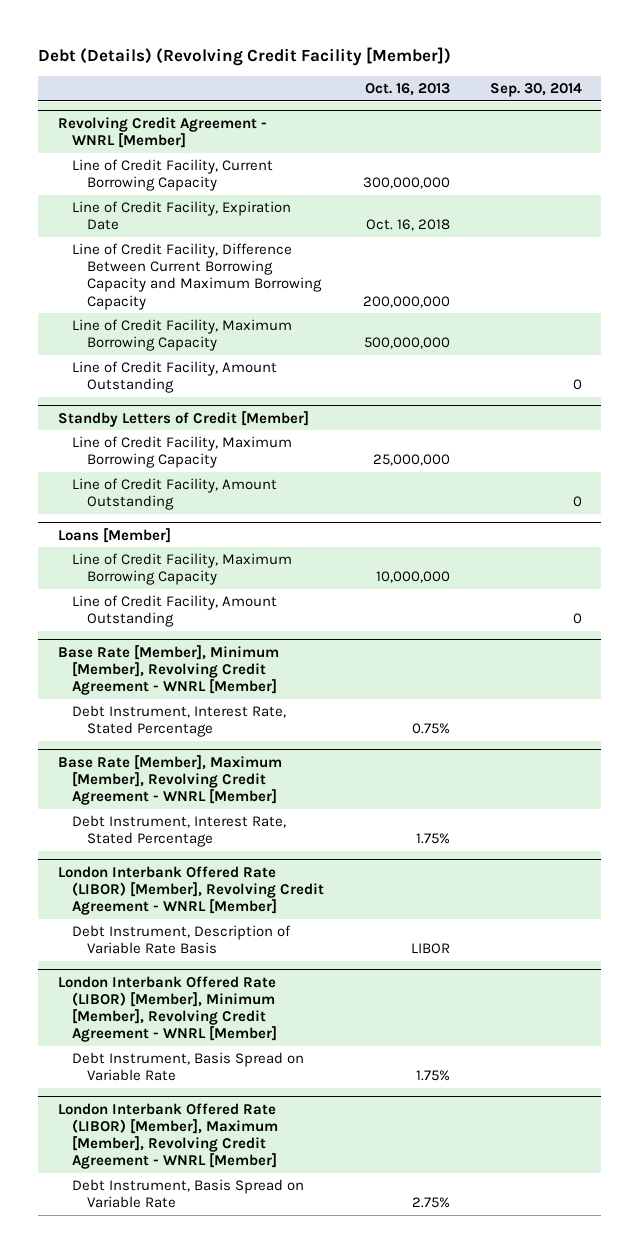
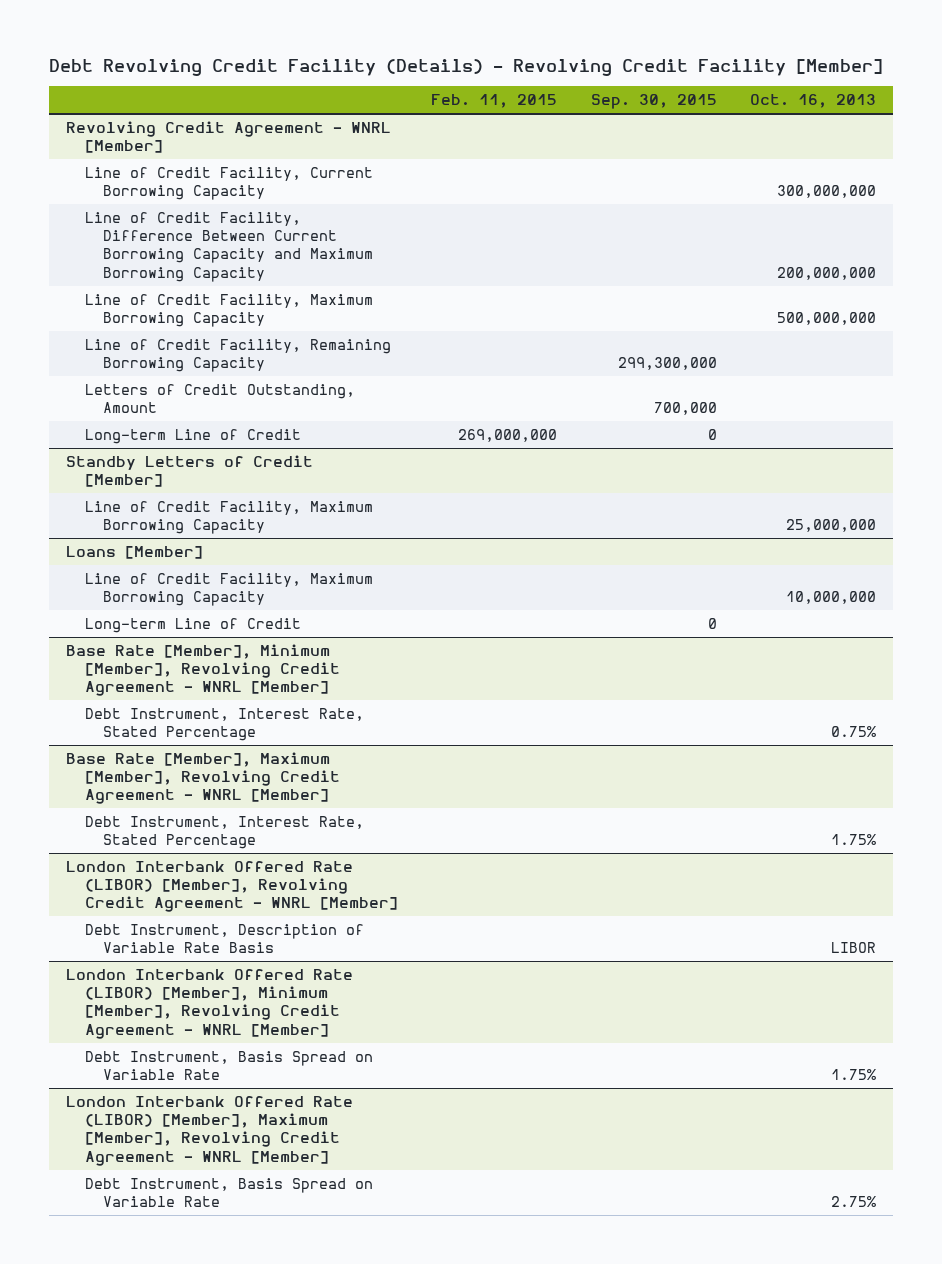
- Debt (Details) (Revolving Credit Facility [Member])
+ Debt Revolving Credit Facility (Details) - Revolving Credit Facility [Member]
- | Oct. 16, 2013 | Sep. 30, 2014
+ | Feb. 11, 2015 | Sep. 30, 2015 | Oct. 16, 2013
@ Revolving Credit Agreement - WNRL [Member]
- Line of Credit Facility, Expiration Date | Oct. 16, 2018 |
- Line of Credit Facility, Amount Outstanding | | 0
+ Line of Credit Facility, Remaining Borrowing Capacity | | 299,300,000 |
+ Letters of Credit Outstanding, Amount | | 700,000 |
+ Long-term Line of Credit | 269,000,000 | 0 |
@ Standby Letters of Credit [Member]
- Line of Credit Facility, Amount Outstanding | | 0
@ Loans [Member]
- Line of Credit Facility, Amount Outstanding | | 0
+ Long-term Line of Credit | | 0 |

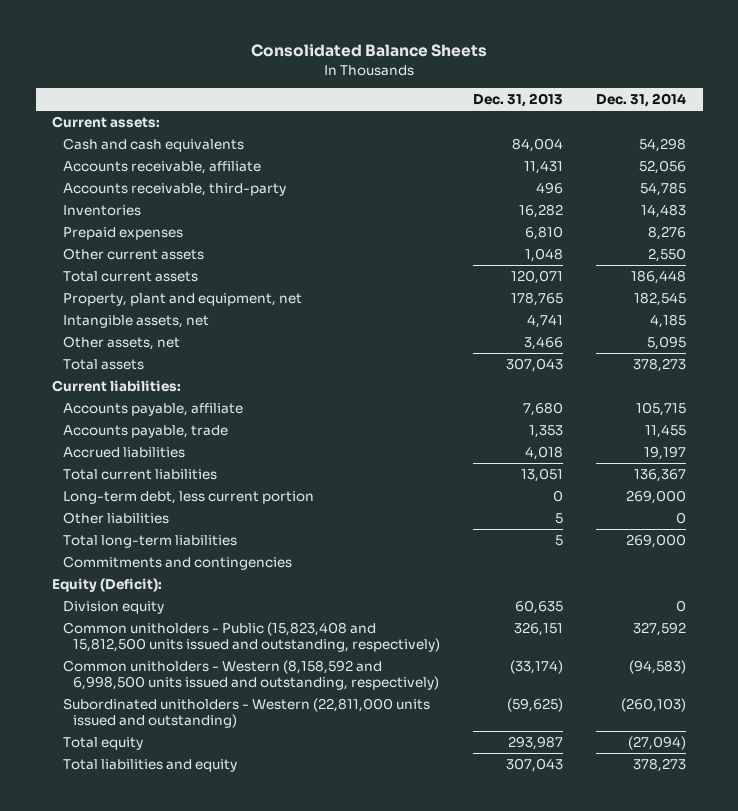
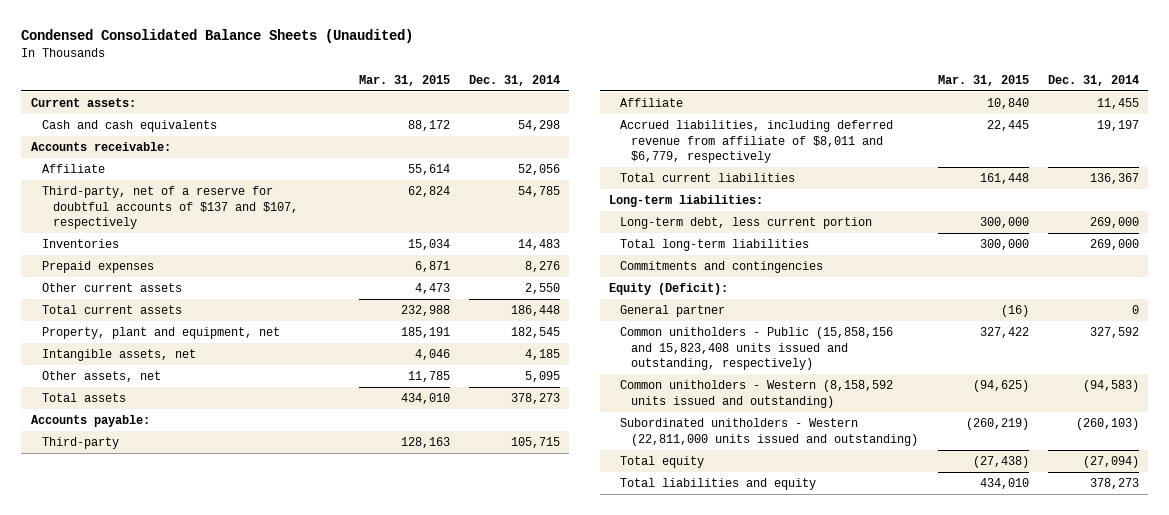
- Consolidated Balance Sheets
+ Condensed Consolidated Balance Sheets (Unaudited)
- | Dec. 31, 2013 | Dec. 31, 2014
+ | Mar. 31, 2015 | Dec. 31, 2014
- Accounts receivable, affiliate | 11,431 | 52,056
- Accounts receivable, third-party | 496 | 54,785
+ Accounts receivable:
+ Affiliate | 55,614 | 52,056
+ Third-party, net of a reserve for doubtful accounts of $137 and $107, respectively | 62,824 | 54,785
- Current liabilities:
- Accounts payable, affiliate | 7,680 | 105,715
- Accounts payable, trade | 1,353 | 11,455
- Accrued liabilities | 4,018 | 19,197
+ Accounts payable:
+ Third-party | 128,163 | 105,715
+ Affiliate | 10,840 | 11,455
+ Accrued liabilities, including deferred revenue from affiliate of $8,011 and $6,779, respectively | 22,445 | 19,197
+ Long-term liabilities:
- Other liabilities | 5 | 0
- Division equity | 60,635 | 0
- Common unitholders - Public (15,823,408 and 15,812,500 units issued and outstanding, respectively) | 326,151 | 327,592
- Common unitholders - Western (8,158,592 and 6,998,500 units issued and outstanding, respectively) | (33,174) | (94,583)
+ General partner | (16) | 0
+ Common unitholders - Public (15,858,156 and 15,823,408 units issued and outstanding, respectively) | 327,422 | 327,592
+ Common unitholders - Western (8,158,592 units issued and outstanding) | (94,625) | (94,583)

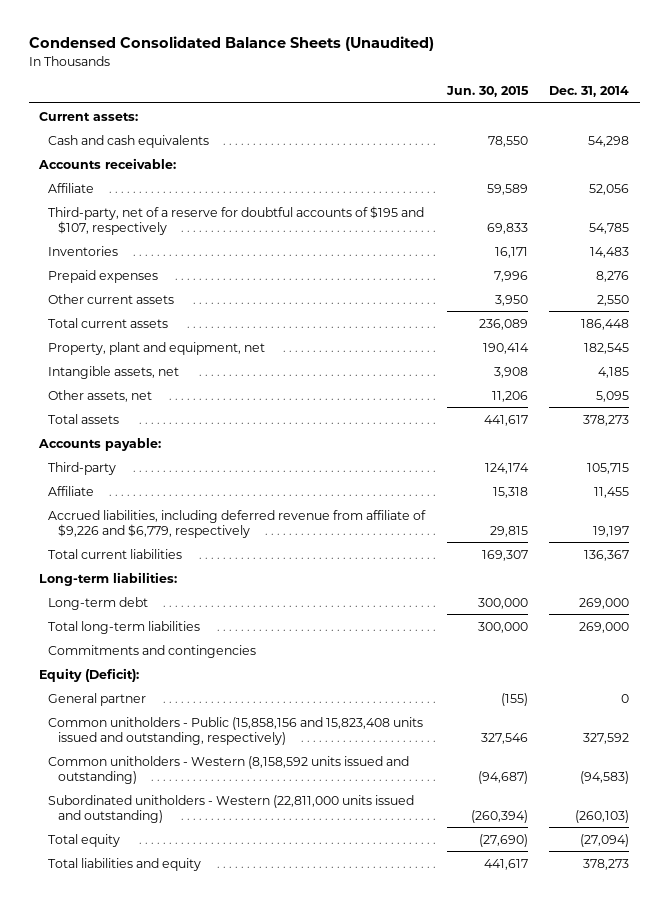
- | Mar. 31, 2015 | Dec. 31, 2014
+ | Jun. 30, 2015 | Dec. 31, 2014
- Third-party, net of a reserve for doubtful accounts of $137 and $107, respectively | 62,824 | 54,785
+ Third-party, net of a reserve for doubtful accounts of $195 and $107, respectively | 69,833 | 54,785
- Accrued liabilities, including deferred revenue from affiliate of $8,011 and $6,779, respectively | 22,445 | 19,197
+ Accrued liabilities, including deferred revenue from affiliate of $9,226 and $6,779, respectively | 29,815 | 19,197
- Long-term debt, less current portion | 300,000 | 269,000
+ Long-term debt | 300,000 | 269,000

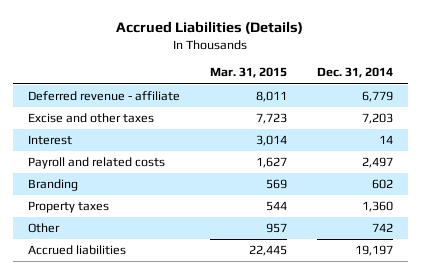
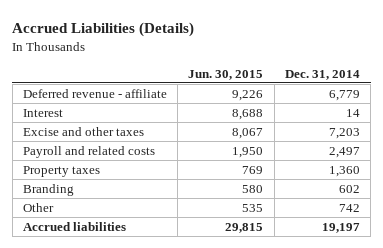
- | Mar. 31, 2015 | Dec. 31, 2014
+ | Jun. 30, 2015 | Dec. 31, 2014
moved down: Excise and other taxes | 8,067 | 7,203
moved down: Branding | 580 | 602

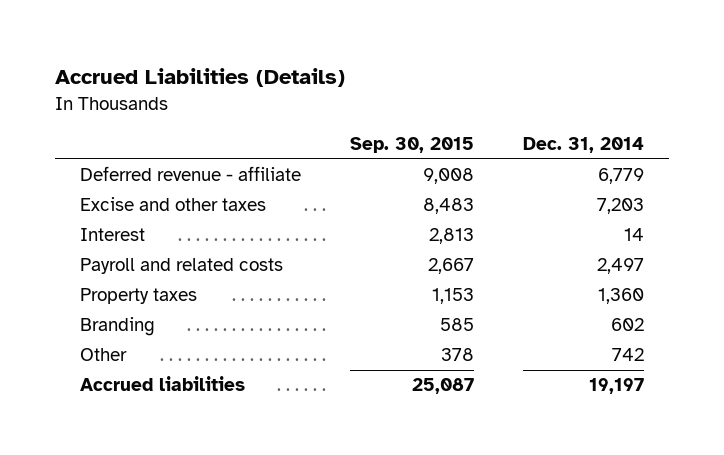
- | Jun. 30, 2015 | Dec. 31, 2014
+ | Sep. 30, 2015 | Dec. 31, 2014
moved down: Interest | 2,813 | 14

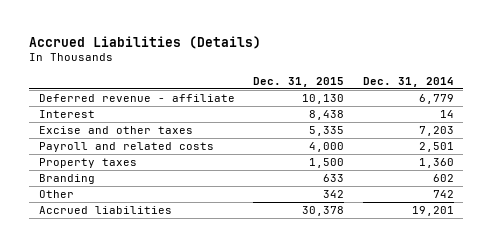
- | Sep. 30, 2015 | Dec. 31, 2014
+ | Dec. 31, 2015 | Dec. 31, 2014
- Payroll and related costs | 2,667 | 2,497
moved down: Excise and other taxes | 5,335 | 7,203
+ Payroll and related costs | 4,000 | 2,501
- Accrued liabilities | 25,087 | 19,197
+ Accrued liabilities | 30,378 | 19,201

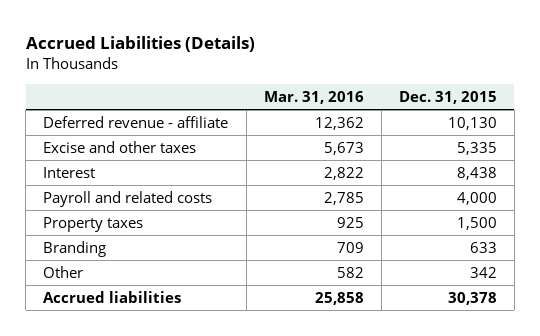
- | Dec. 31, 2015 | Dec. 31, 2014
+ | Mar. 31, 2016 | Dec. 31, 2015
moved down: Interest | 2,822 | 8,438

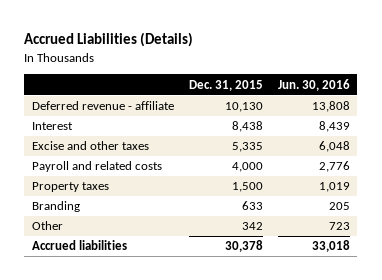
- | Mar. 31, 2016 | Dec. 31, 2015
+ | Dec. 31, 2015 | Jun. 30, 2016
moved down: Excise and other taxes | 5,335 | 6,048

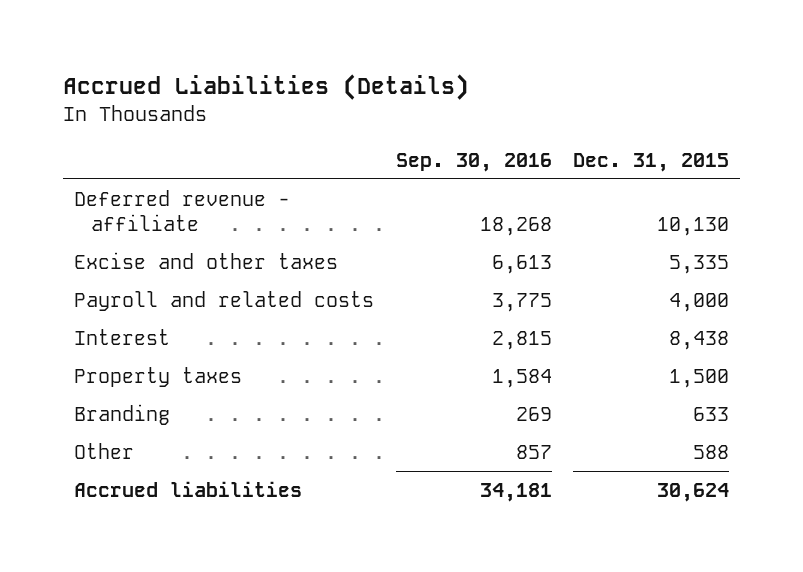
- | Dec. 31, 2015 | Jun. 30, 2016
+ | Sep. 30, 2016 | Dec. 31, 2015
moved down: Interest | 2,815 | 8,438
- Other | 342 | 723
- Accrued liabilities | 30,378 | 33,018
+ Other | 857 | 588
+ Accrued liabilities | 34,181 | 30,624

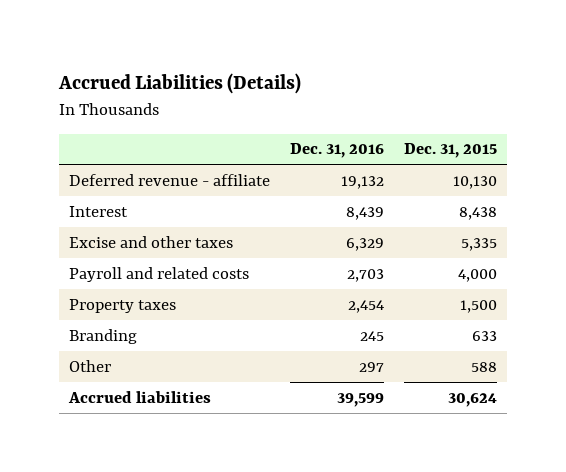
- | Sep. 30, 2016 | Dec. 31, 2015
+ | Dec. 31, 2016 | Dec. 31, 2015
moved up: Interest | 8,439 | 8,438

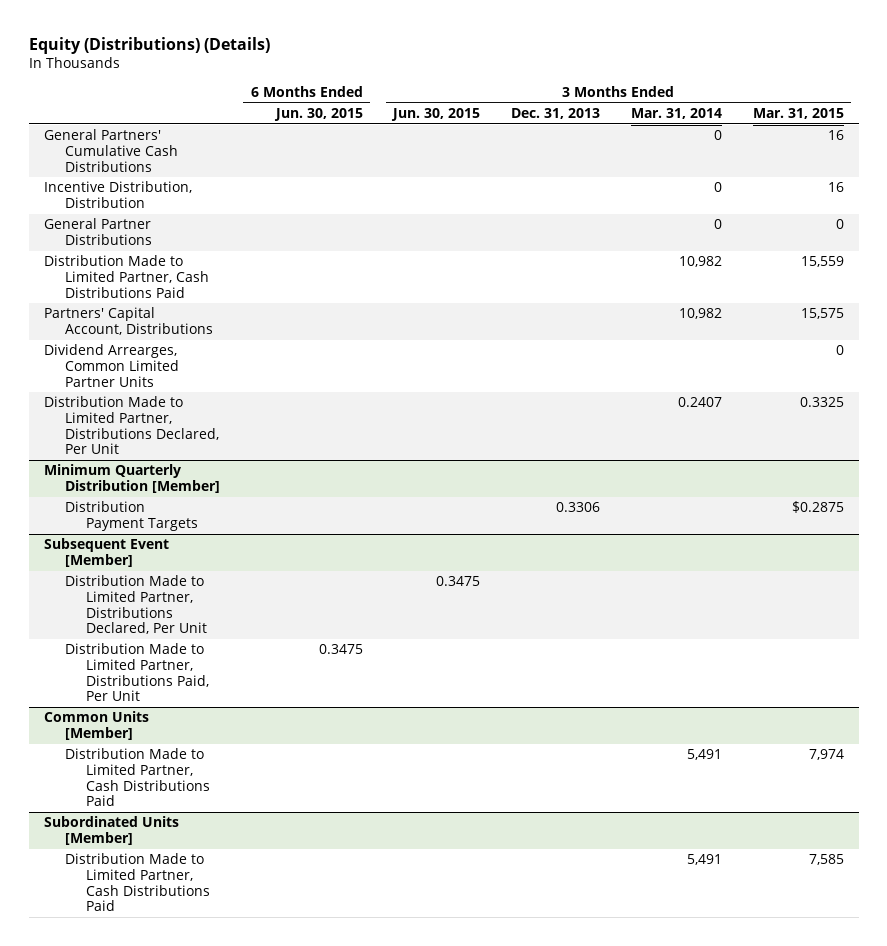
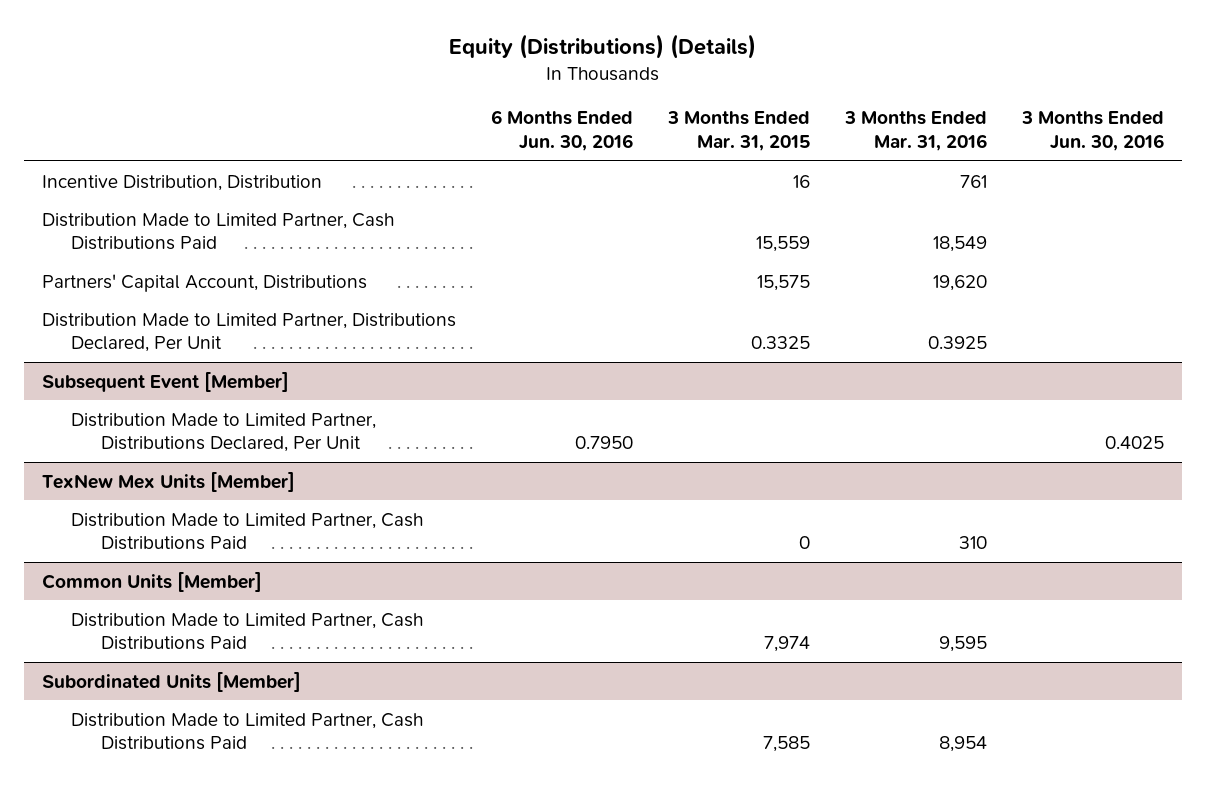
- | 6 Months Ended Jun. 30, 2015 | 3 Months Ended Jun. 30, 2015 | 3 Months Ended Dec. 31, 2013 | 3 Months Ended Mar. 31, 2014 | 3 Months Ended Mar. 31, 2015
+ | 6 Months Ended Jun. 30, 2016 | 3 Months Ended Mar. 31, 2015 | 3 Months Ended Mar. 31, 2016 | 3 Months Ended Jun. 30, 2016
- General Partners' Cumulative Cash Distributions | | | | 0 | 16
- General Partner Distributions | | | | 0 | 0
- Dividend Arrearges, Common Limited Partner Units | | | | | 0
- Minimum Quarterly Distribution [Member]
- Distribution Payment Targets | | | 0.3306 | | $0.2875
@ Subsequent Event [Member]
- Distribution Made to Limited Partner, Distributions Paid, Per Unit | 0.3475 | | | |
+ TexNew Mex Units [Member]
+ Distribution Made to Limited Partner, Cash Distributions Paid | | 0 | 310 |

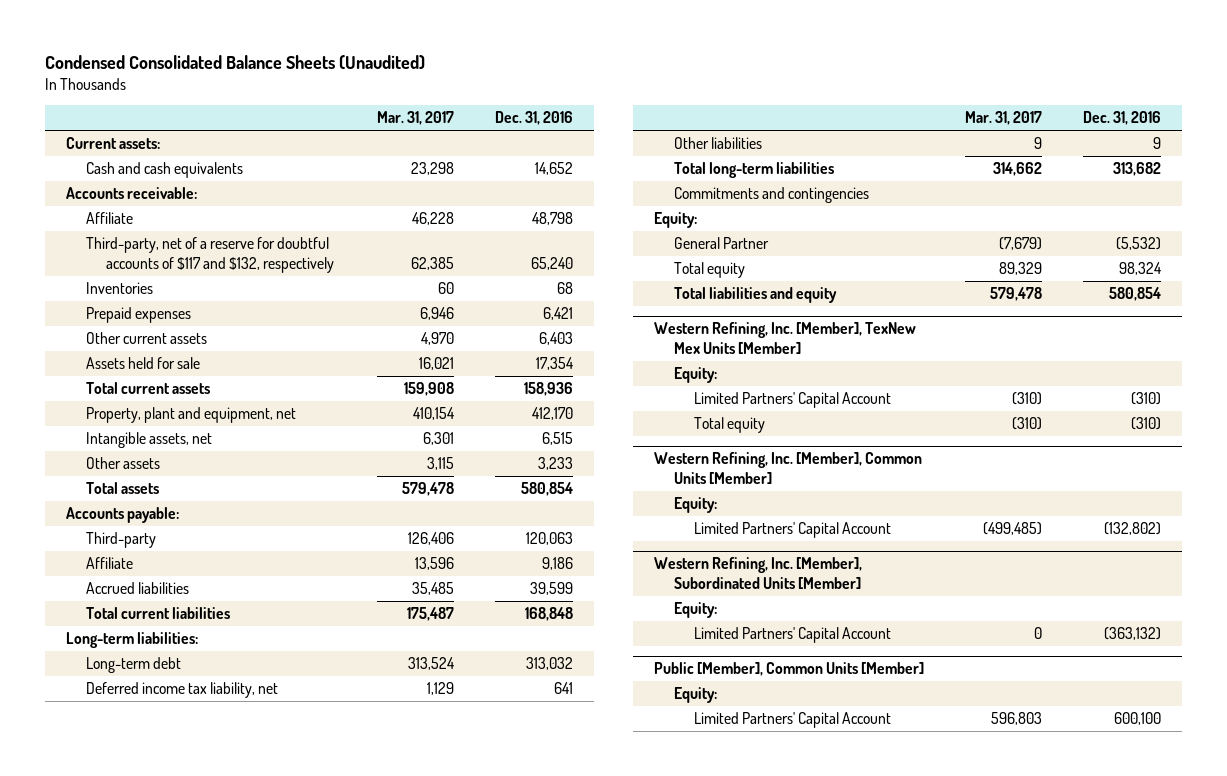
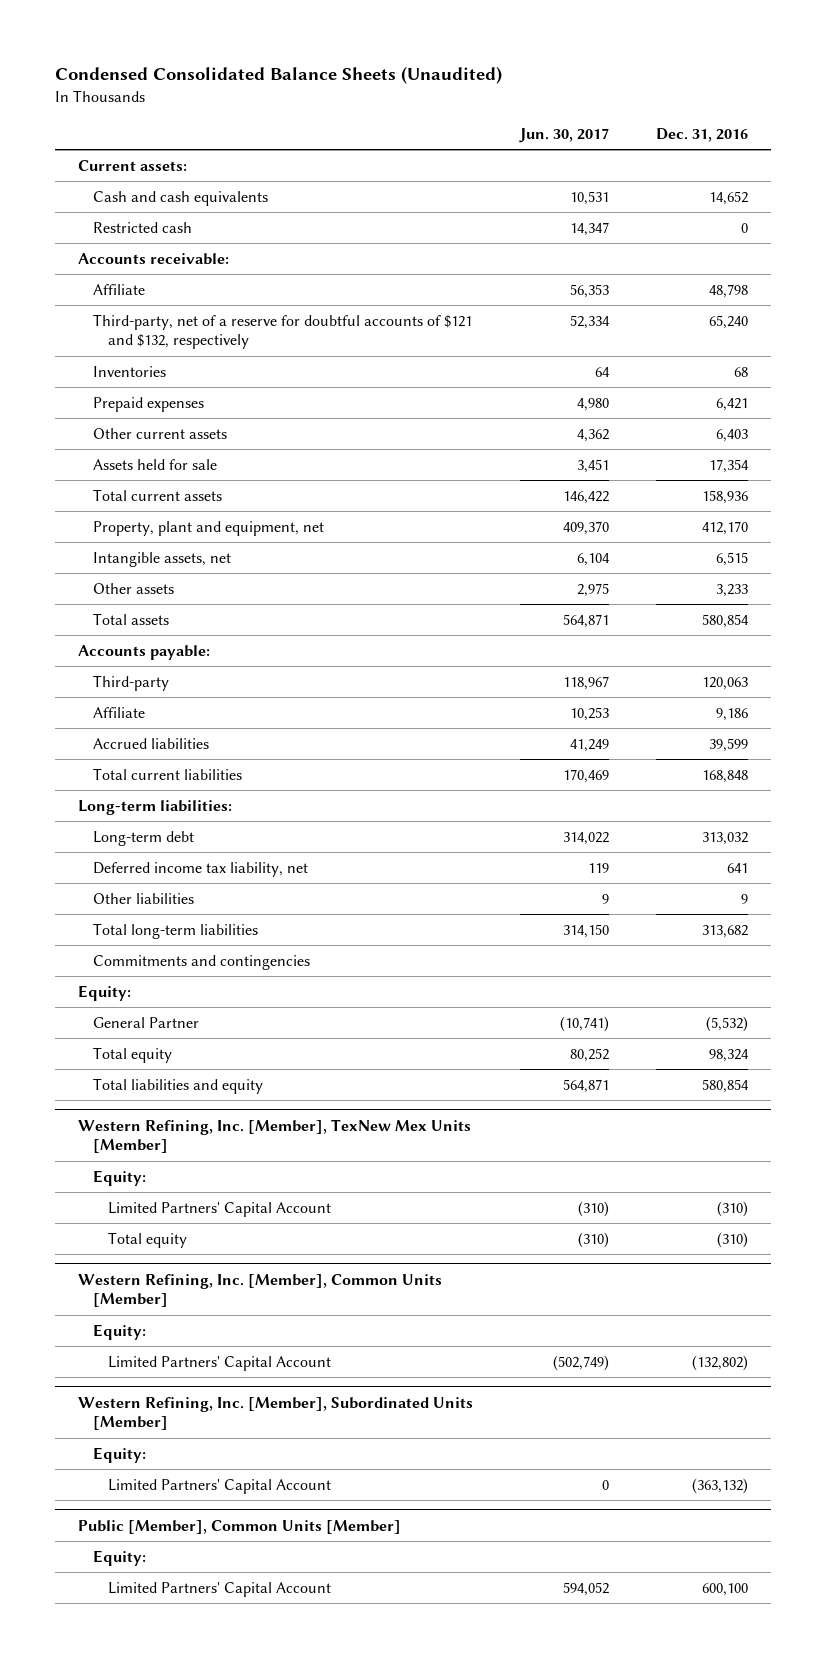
- | Mar. 31, 2017 | Dec. 31, 2016
+ | Jun. 30, 2017 | Dec. 31, 2016
+ Restricted cash | 14,347 | 0
- Third-party, net of a reserve for doubtful accounts of $117 and $132, respectively | 62,385 | 65,240
+ Third-party, net of a reserve for doubtful accounts of $121 and $132, respectively | 52,334 | 65,240

